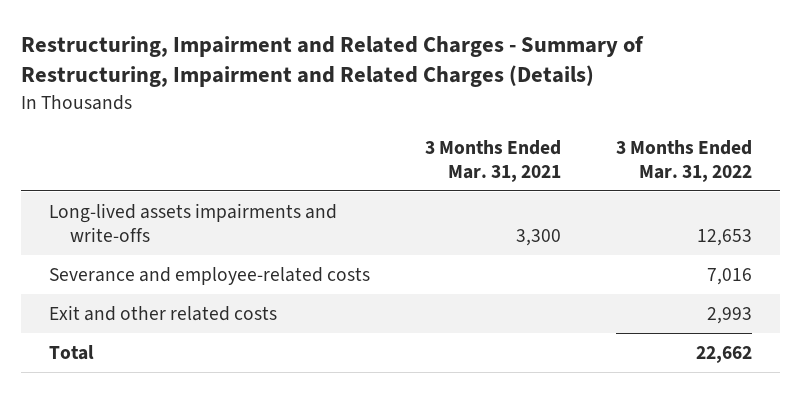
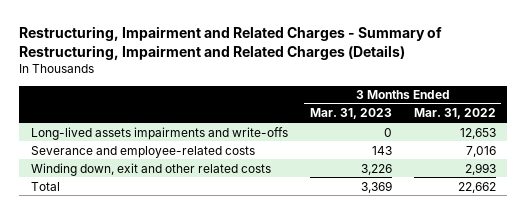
- | 3 Months Ended Mar. 31, 2021 | 3 Months Ended Mar. 31, 2022
+ | 3 Months Ended Mar. 31, 2023 | 3 Months Ended Mar. 31, 2022
- Exit and other related costs | | 2,993
+ Winding down, exit and other related costs | 3,226 | 2,993

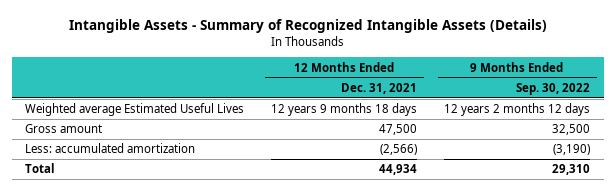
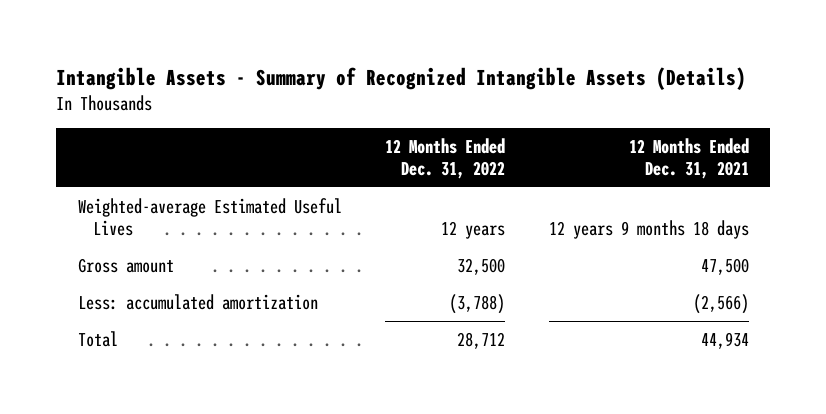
- | 12 Months Ended Dec. 31, 2021 | 9 Months Ended Sep. 30, 2022
+ | 12 Months Ended Dec. 31, 2022 | 12 Months Ended Dec. 31, 2021
- Weighted average Estimated Useful Lives | 12 years 9 months 18 days | 12 years 2 months 12 days
+ Weighted-average Estimated Useful Lives | 12 years | 12 years 9 months 18 days

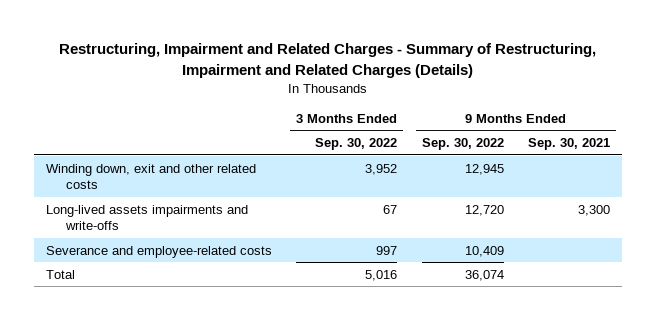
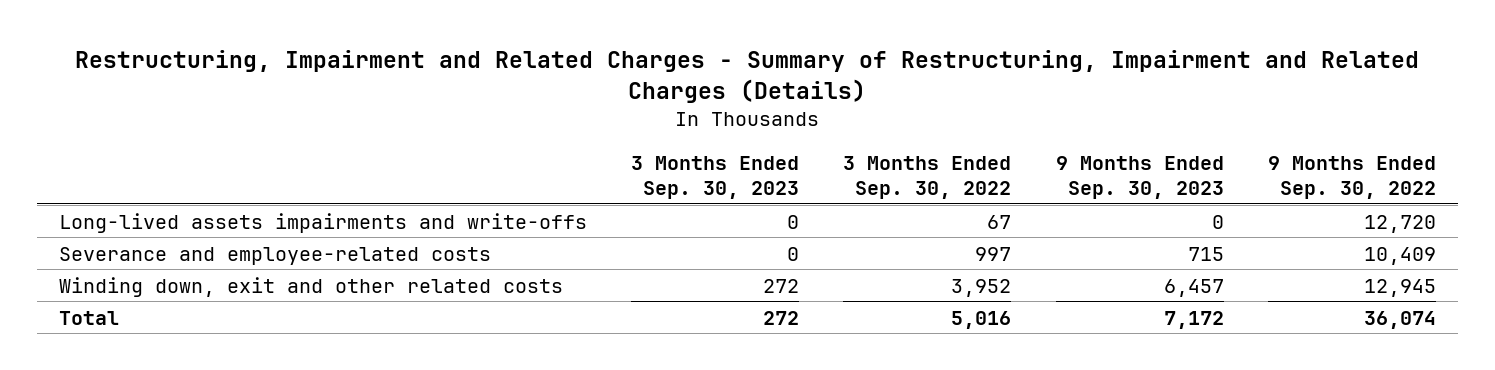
- | 3 Months Ended Sep. 30, 2022 | 9 Months Ended Sep. 30, 2022 | 9 Months Ended Sep. 30, 2021
+ | 3 Months Ended Sep. 30, 2023 | 3 Months Ended Sep. 30, 2022 | 9 Months Ended Sep. 30, 2023 | 9 Months Ended Sep. 30, 2022
moved down: Winding down, exit and other related costs | 272 | 3,952 | 6,457 | 12,945

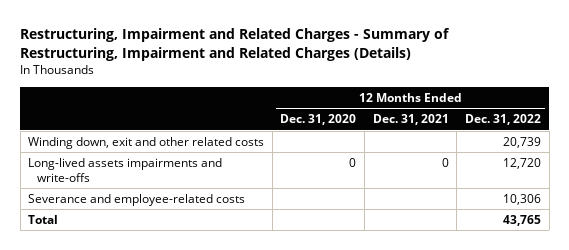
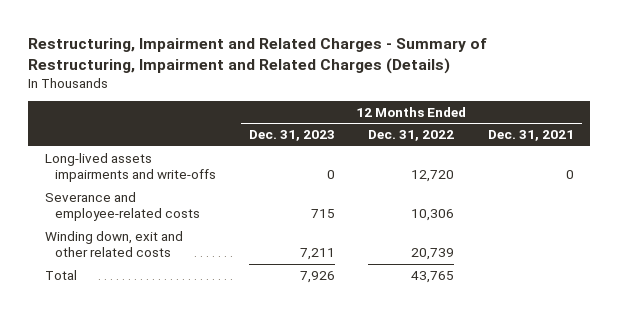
- | 12 Months Ended Dec. 31, 2020 | 12 Months Ended Dec. 31, 2021 | 12 Months Ended Dec. 31, 2022
+ | 12 Months Ended Dec. 31, 2023 | 12 Months Ended Dec. 31, 2022 | 12 Months Ended Dec. 31, 2021
moved down: Winding down, exit and other related costs | 7,211 | 20,739 |

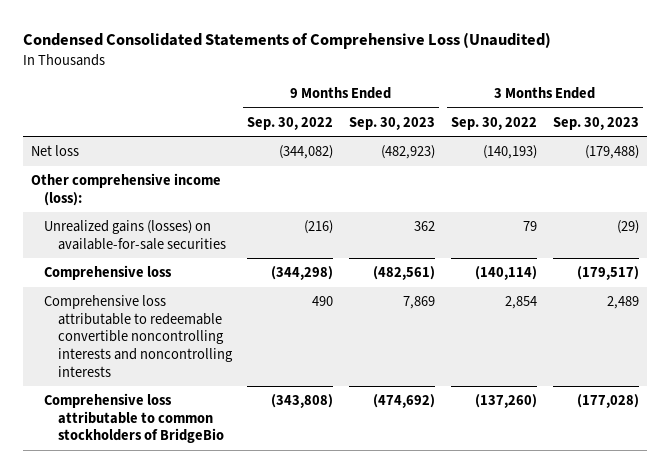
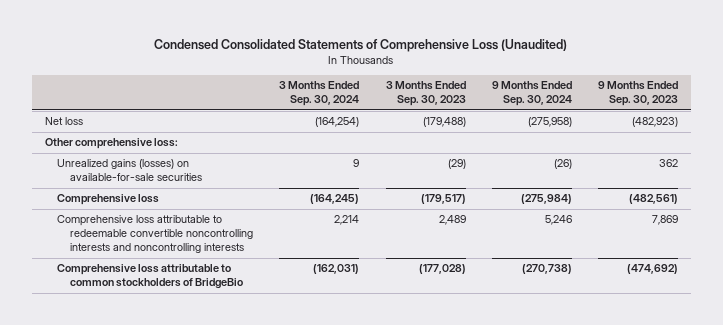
- | 9 Months Ended Sep. 30, 2022 | 9 Months Ended Sep. 30, 2023 | 3 Months Ended Sep. 30, 2022 | 3 Months Ended Sep. 30, 2023
+ | 3 Months Ended Sep. 30, 2024 | 3 Months Ended Sep. 30, 2023 | 9 Months Ended Sep. 30, 2024 | 9 Months Ended Sep. 30, 2023
- Other comprehensive income (loss):
+ Other comprehensive loss:

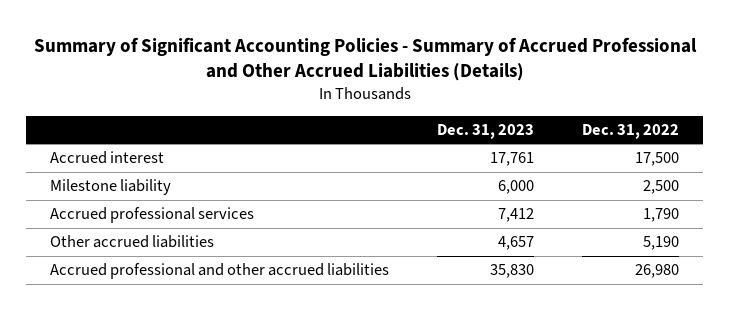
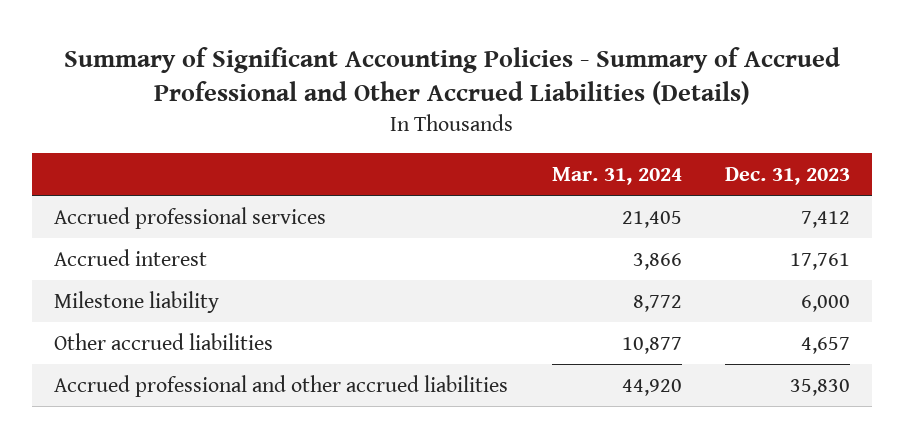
- | Dec. 31, 2023 | Dec. 31, 2022
+ | Mar. 31, 2024 | Dec. 31, 2023
moved up: Accrued professional services | 21,405 | 7,412

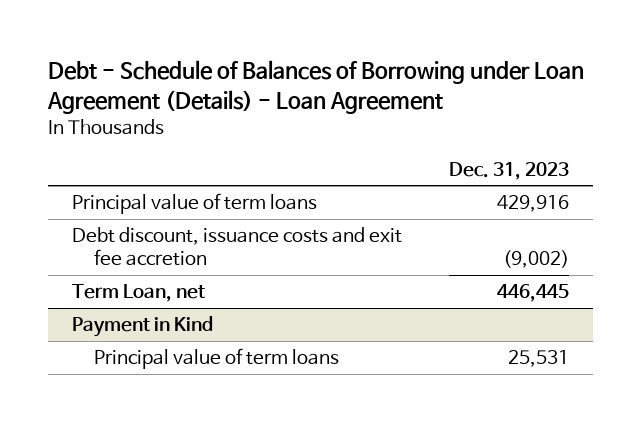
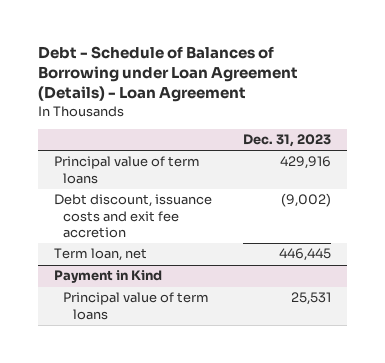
- Term Loan, net | 446,445
+ Term loan, net | 446,445

